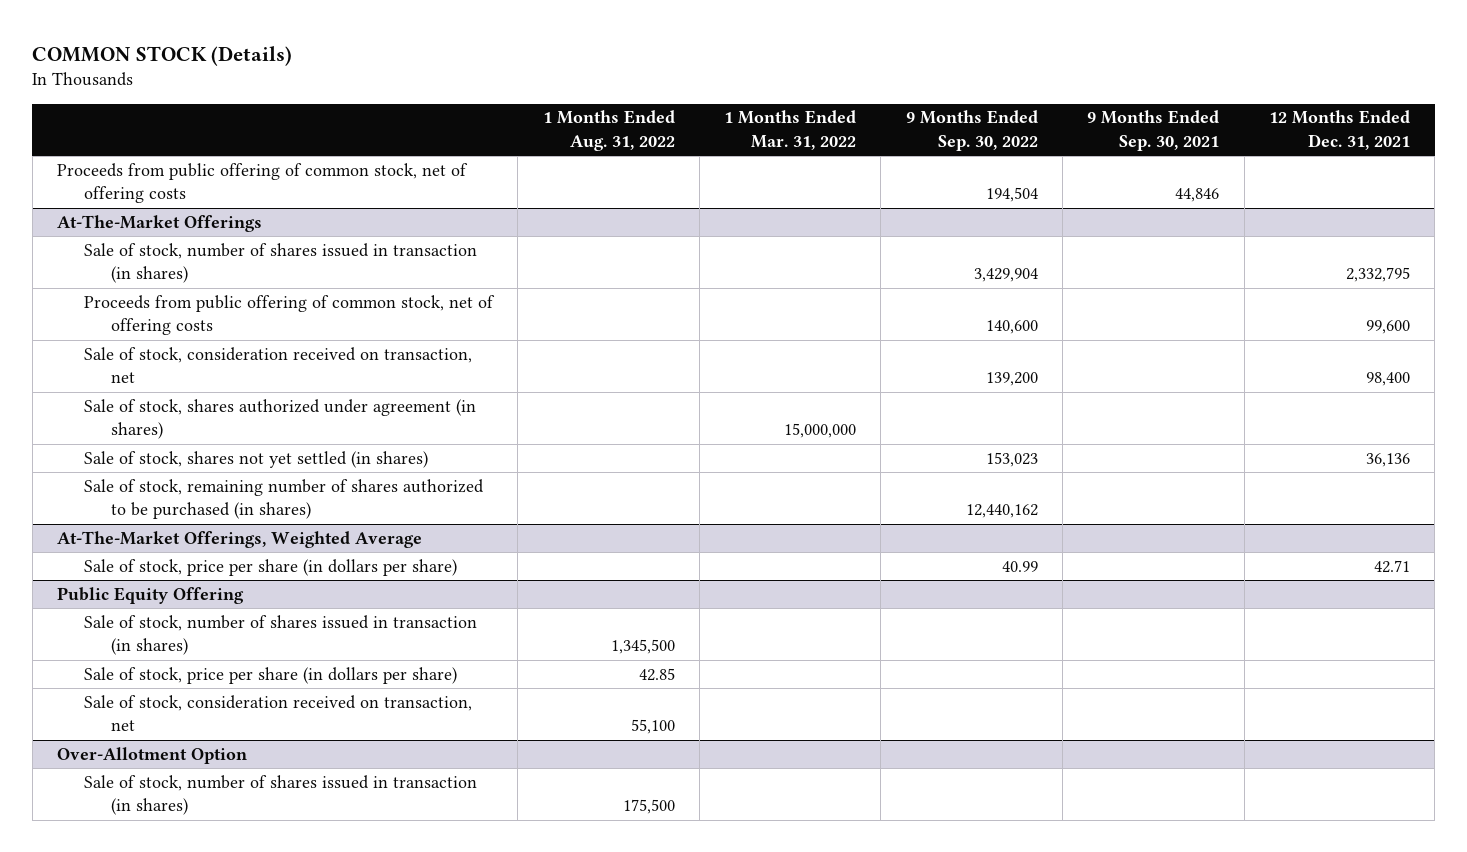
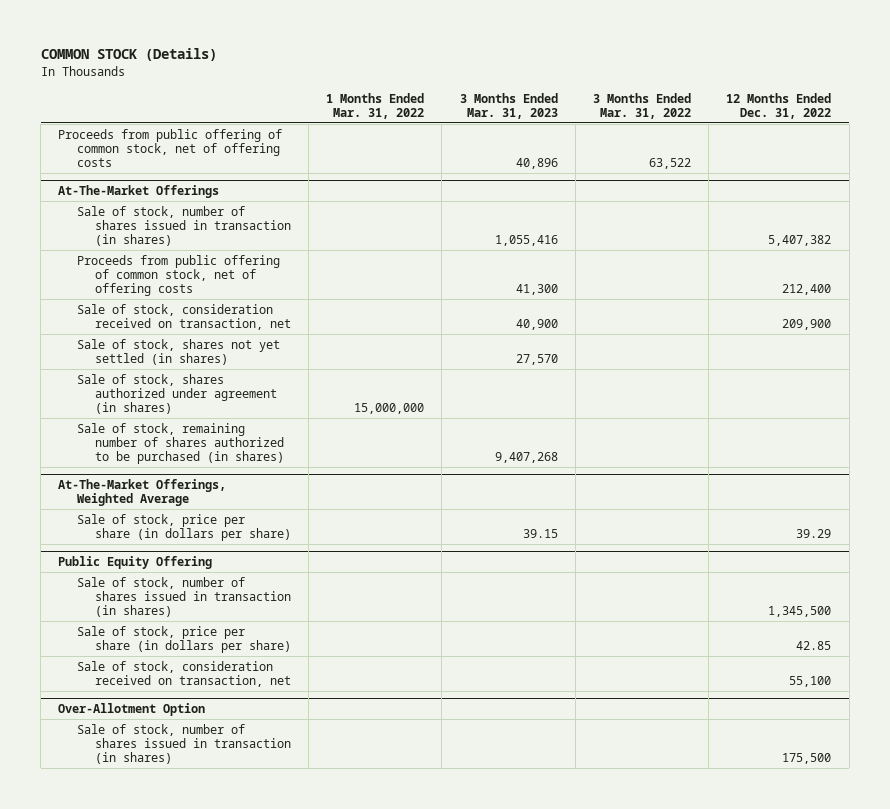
- | 1 Months Ended Aug. 31, 2022 | 1 Months Ended Mar. 31, 2022 | 9 Months Ended Sep. 30, 2022 | 9 Months Ended Sep. 30, 2021 | 12 Months Ended Dec. 31, 2021
+ | 1 Months Ended Mar. 31, 2022 | 3 Months Ended Mar. 31, 2023 | 3 Months Ended Mar. 31, 2022 | 12 Months Ended Dec. 31, 2022
@ At-The-Market Offerings
moved down: Sale of stock, shares authorized under agreement (in shares) | 15,000,000 | | |

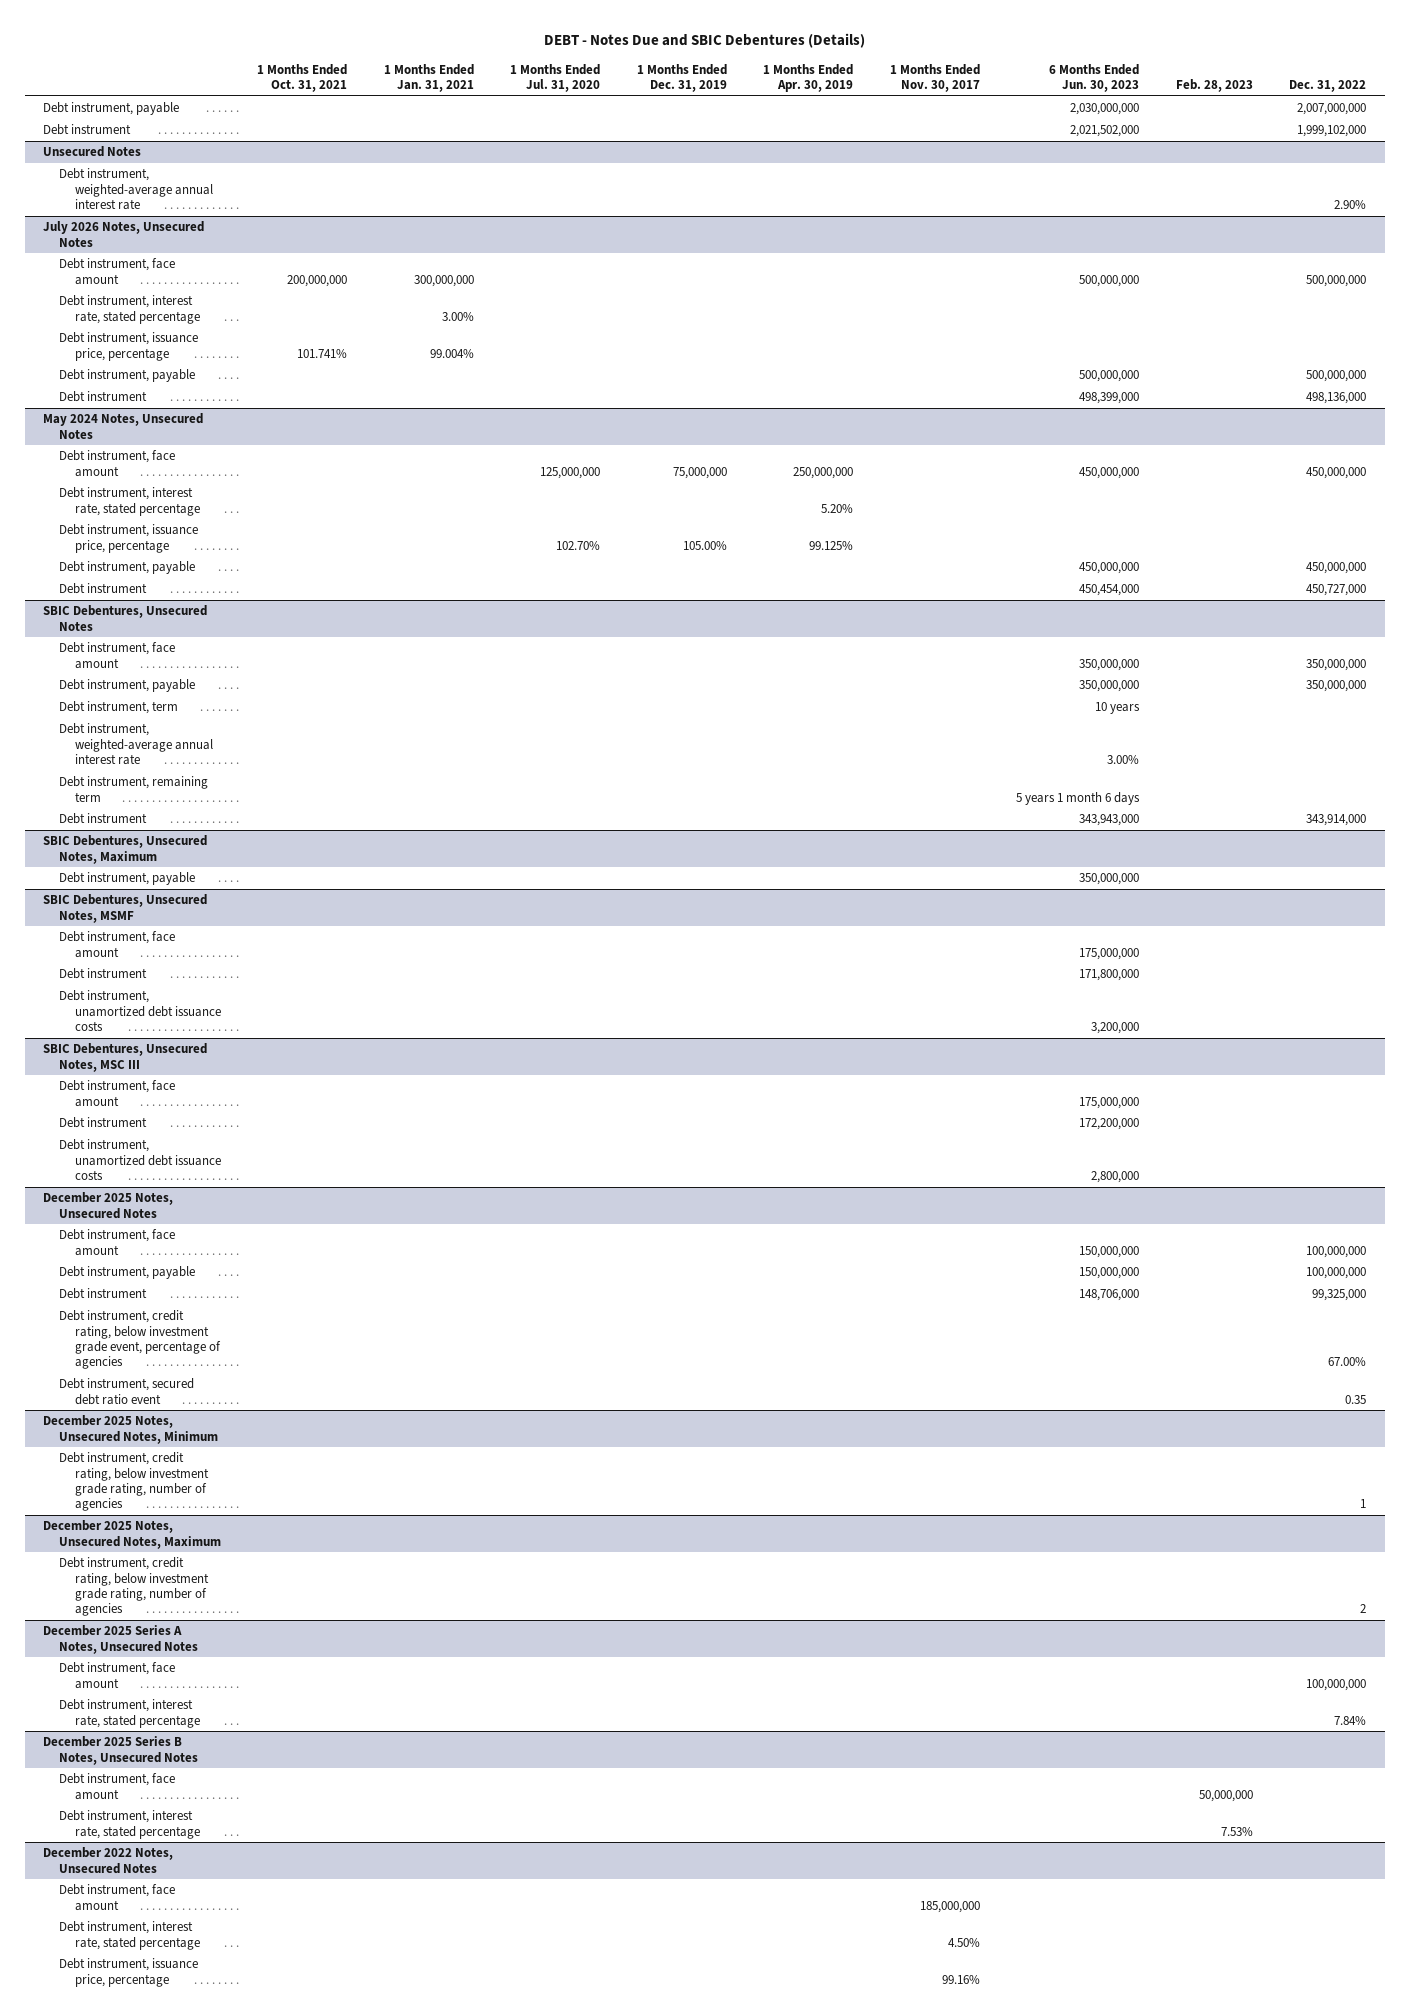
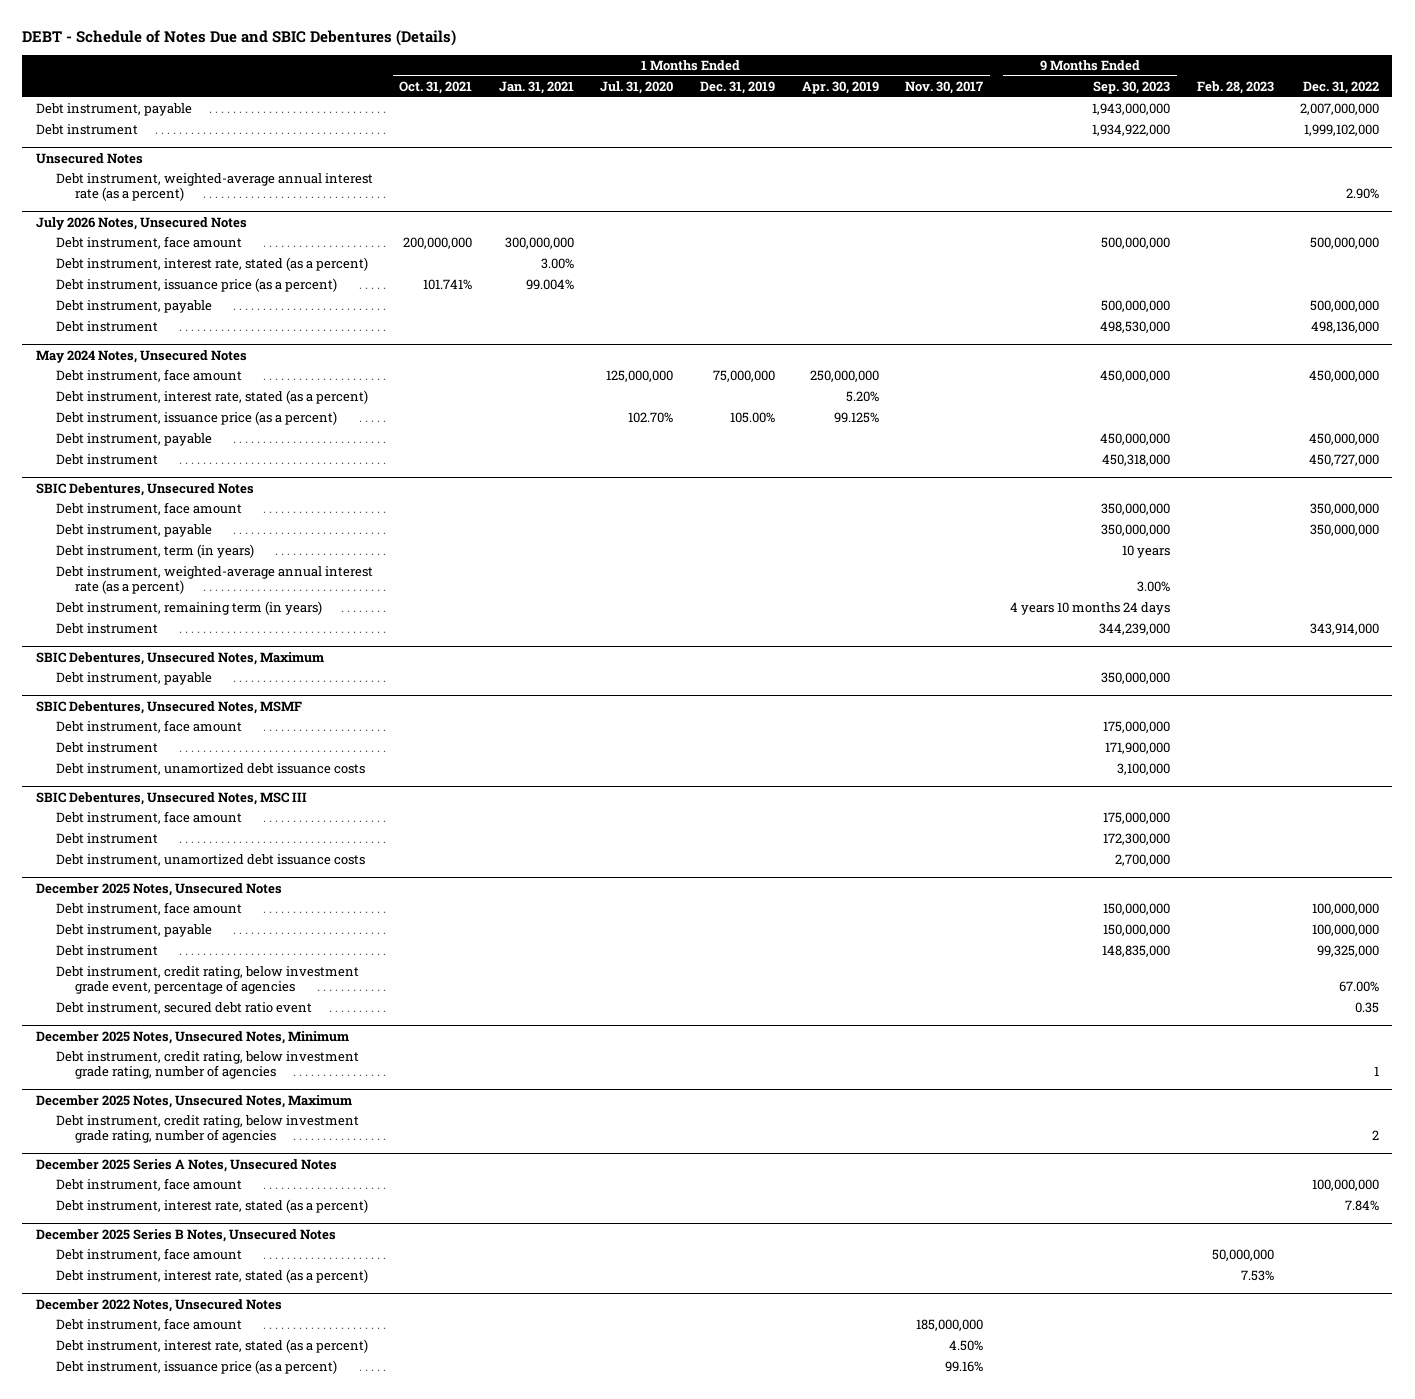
- DEBT - Notes Due and SBIC Debentures (Details)
+ DEBT - Schedule of Notes Due and SBIC Debentures (Details)
- | 1 Months Ended Oct. 31, 2021 | 1 Months Ended Jan. 31, 2021 | 1 Months Ended Jul. 31, 2020 | 1 Months Ended Dec. 31, 2019 | 1 Months Ended Apr. 30, 2019 | 1 Months Ended Nov. 30, 2017 | 6 Months Ended Jun. 30, 2023 | Feb. 28, 2023 | Dec. 31, 2022
+ | 1 Months Ended Oct. 31, 2021 | 1 Months Ended Jan. 31, 2021 | 1 Months Ended Jul. 31, 2020 | 1 Months Ended Dec. 31, 2019 | 1 Months Ended Apr. 30, 2019 | 1 Months Ended Nov. 30, 2017 | 9 Months Ended Sep. 30, 2023 | Feb. 28, 2023 | Dec. 31, 2022
@ Unsecured Notes
- Debt instrument, weighted-average annual interest rate | | | | | | | | | 2.90%
+ Debt instrument, weighted-average annual interest rate (as a percent) | | | | | | | | | 2.90%
@ July 2026 Notes, Unsecured Notes
- Debt instrument, interest rate, stated percentage | | 3.00% | | | | | | |
- Debt instrument, issuance price, percentage | 101.741% | 99.004% | | | | | | |
+ Debt instrument, interest rate, stated (as a percent) | | 3.00% | | | | | | |
+ Debt instrument, issuance price (as a percent) | 101.741% | 99.004% | | | | | | |
@ May 2024 Notes, Unsecured Notes
- Debt instrument, interest rate, stated percentage | | | | | 5.20% | | | |
- Debt instrument, issuance price, percentage | | | 102.70% | 105.00% | 99.125% | | | |
+ Debt instrument, interest rate, stated (as a percent) | | | | | 5.20% | | | |
+ Debt instrument, issuance price (as a percent) | | | 102.70% | 105.00% | 99.125% | | | |
@ SBIC Debentures, Unsecured Notes
- Debt instrument, term | | | | | | | 10 years | |
- Debt instrument, weighted-average annual interest rate | | | | | | | 3.00% | |
- Debt instrument, remaining term | | | | | | | 5 years 1 month 6 days | |
+ Debt instrument, term (in years) | | | | | | | 10 years | |
+ Debt instrument, weighted-average annual interest rate (as a percent) | | | | | | | 3.00% | |
+ Debt instrument, remaining term (in years) | | | | | | | 4 years 10 months 24 days | |
@ December 2025 Series A Notes, Unsecured Notes
- Debt instrument, interest rate, stated percentage | | | | | | | | | 7.84%
+ Debt instrument, interest rate, stated (as a percent) | | | | | | | | | 7.84%
@ December 2025 Series B Notes, Unsecured Notes
- Debt instrument, interest rate, stated percentage | | | | | | | | 7.53% |
+ Debt instrument, interest rate, stated (as a percent) | | | | | | | | 7.53% |
@ December 2022 Notes, Unsecured Notes
- Debt instrument, interest rate, stated percentage | | | | | | 4.50% | | |
- Debt instrument, issuance price, percentage | | | | | | 99.16% | | |
+ Debt instrument, interest rate, stated (as a percent) | | | | | | 4.50% | | |
+ Debt instrument, issuance price (as a percent) | | | | | | 99.16% | | |

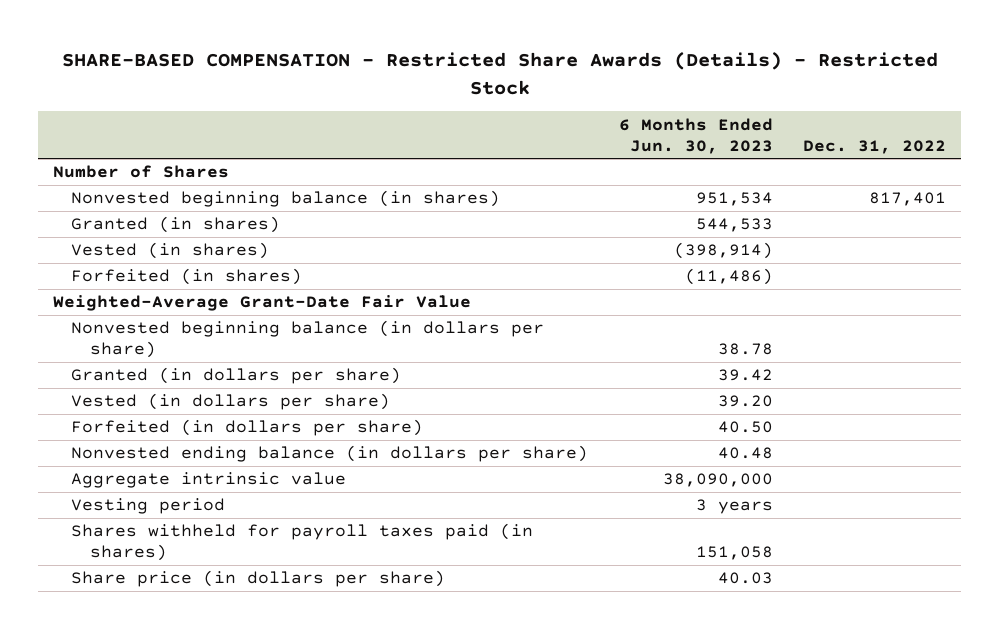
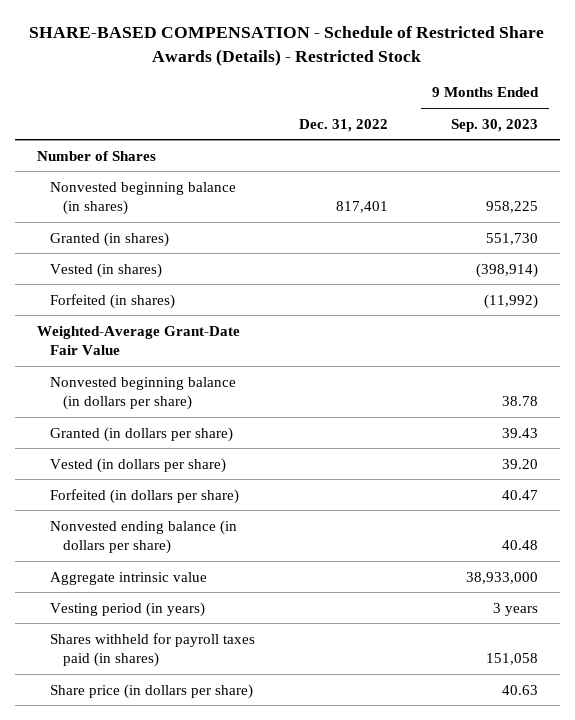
- SHARE-BASED COMPENSATION - Restricted Share Awards (Details) - Restricted Stock
+ SHARE-BASED COMPENSATION - Schedule of Restricted Share Awards (Details) - Restricted Stock
- | 6 Months Ended Jun. 30, 2023 | Dec. 31, 2022
+ | Dec. 31, 2022 | 9 Months Ended Sep. 30, 2023
- Vesting period | 3 years |
+ Vesting period (in years) | | 3 years

